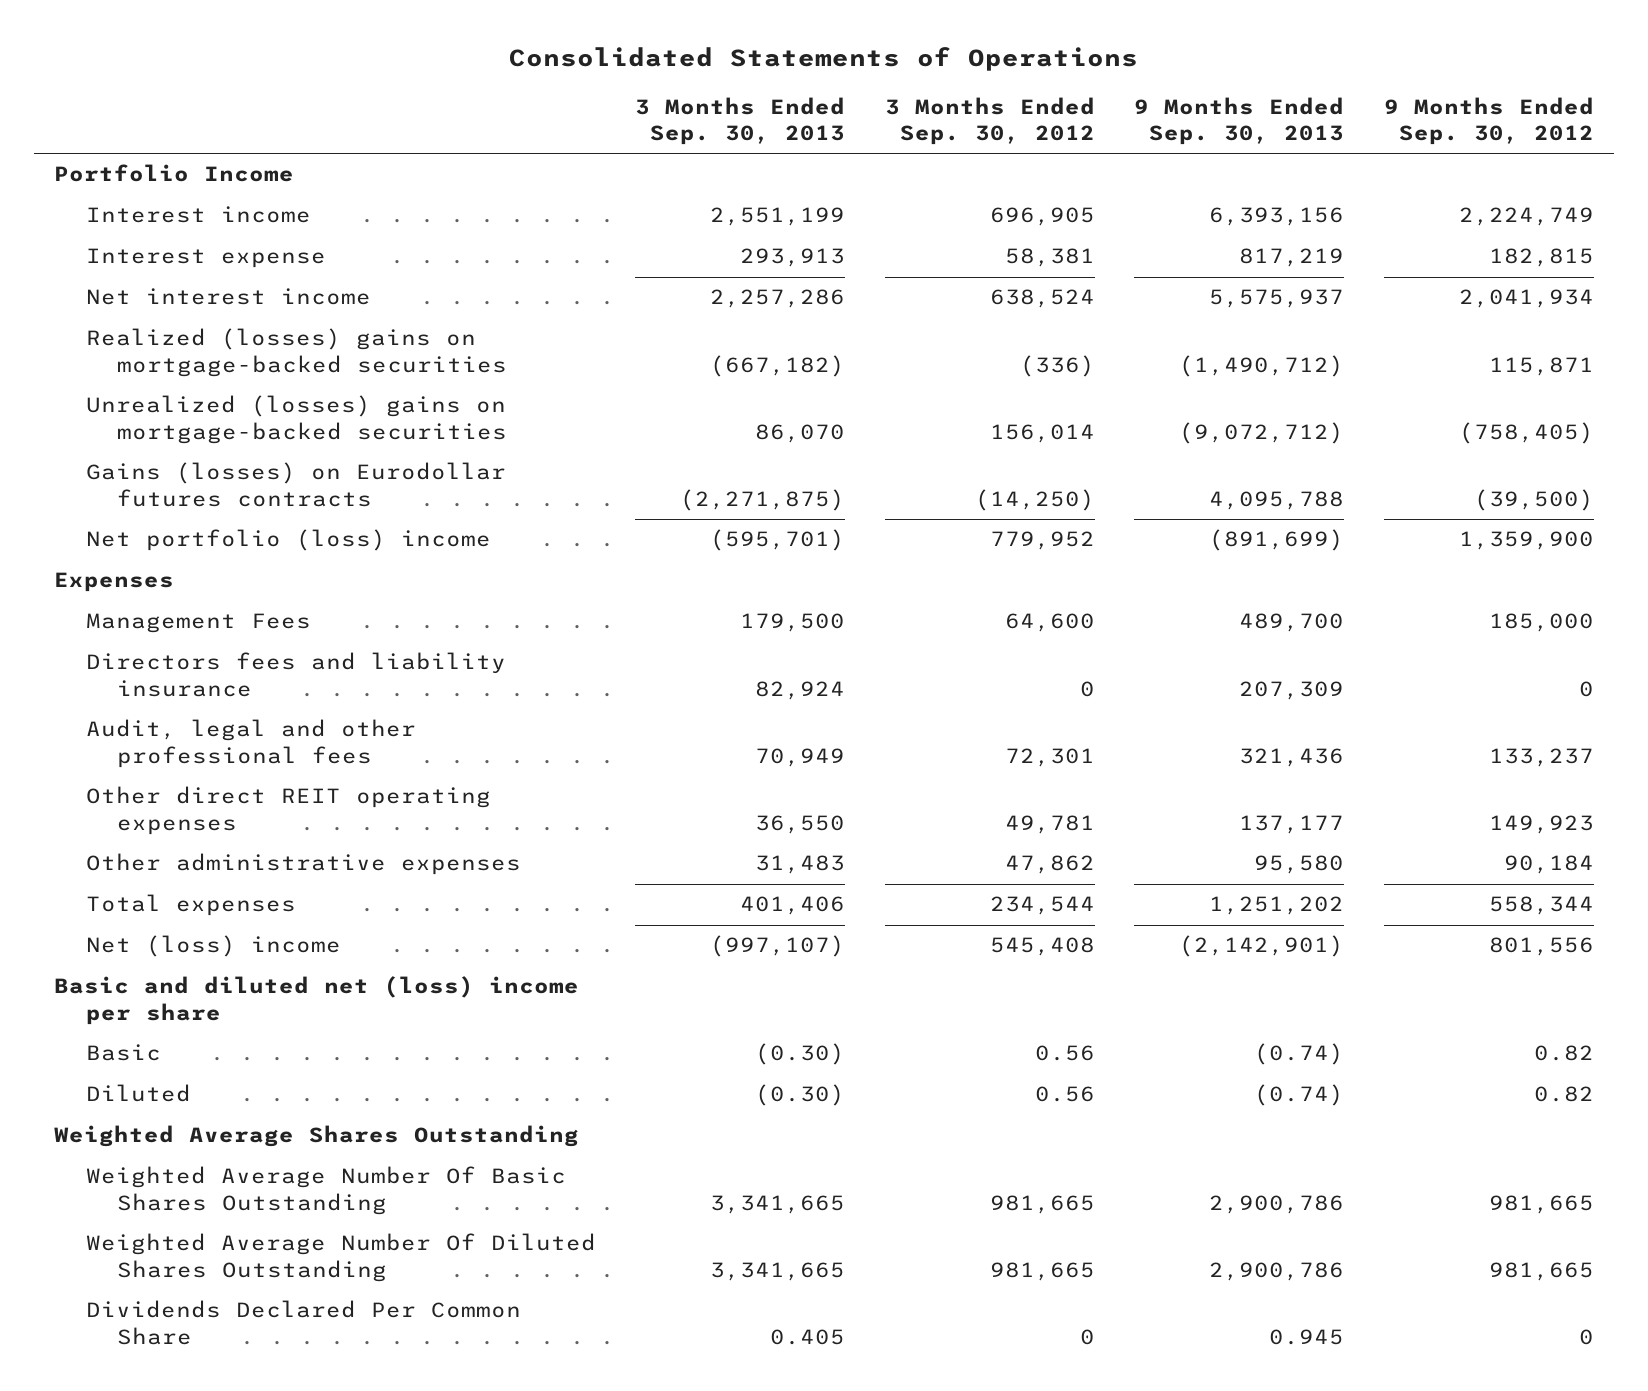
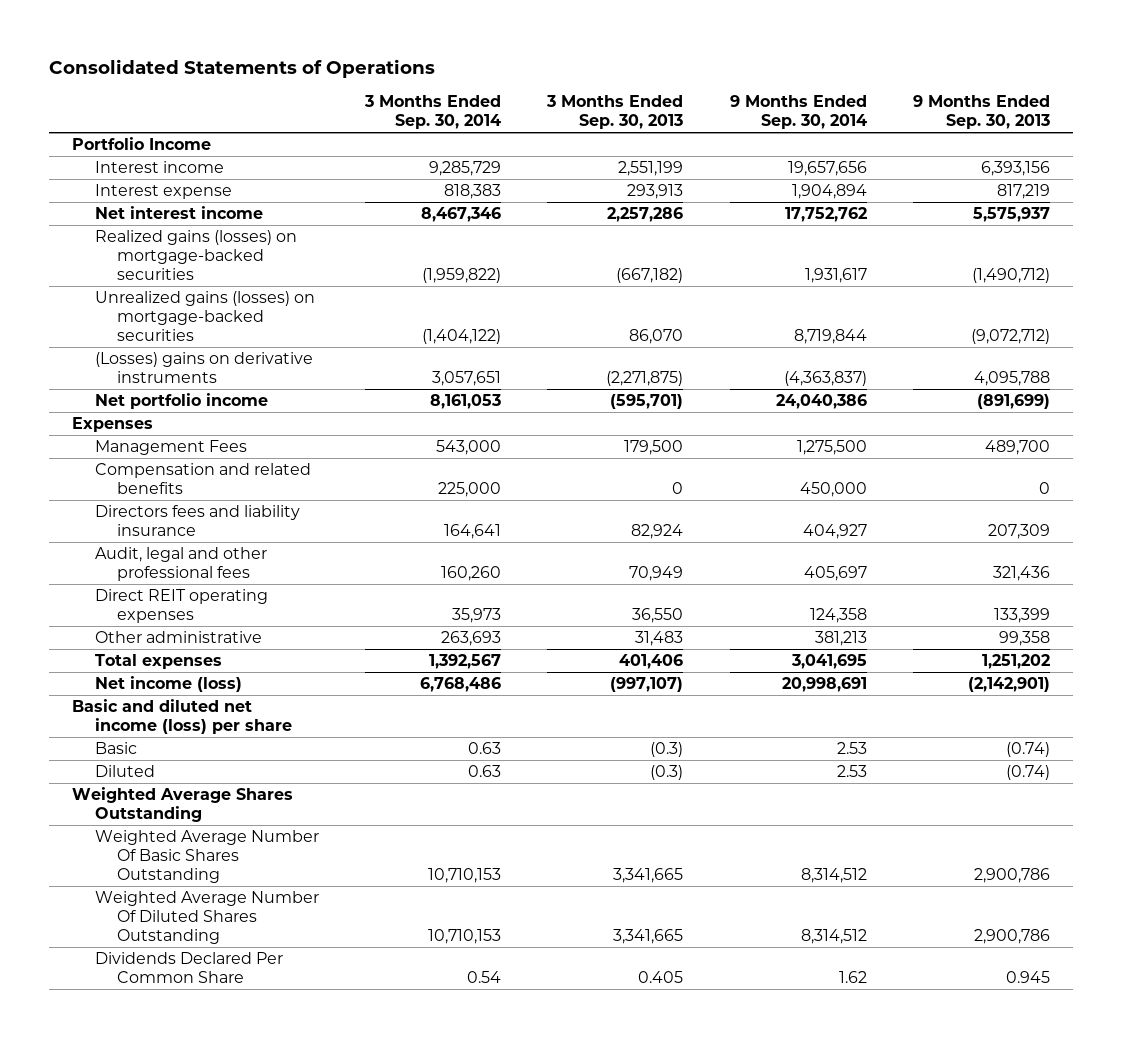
- | 3 Months Ended Sep. 30, 2013 | 3 Months Ended Sep. 30, 2012 | 9 Months Ended Sep. 30, 2013 | 9 Months Ended Sep. 30, 2012
+ | 3 Months Ended Sep. 30, 2014 | 3 Months Ended Sep. 30, 2013 | 9 Months Ended Sep. 30, 2014 | 9 Months Ended Sep. 30, 2013
- Realized (losses) gains on mortgage-backed securities | (667,182) | (336) | (1,490,712) | 115,871
- Unrealized (losses) gains on mortgage-backed securities | 86,070 | 156,014 | (9,072,712) | (758,405)
- Gains (losses) on Eurodollar futures contracts | (2,271,875) | (14,250) | 4,095,788 | (39,500)
- Net portfolio (loss) income | (595,701) | 779,952 | (891,699) | 1,359,900
+ Realized gains (losses) on mortgage-backed securities | (1,959,822) | (667,182) | 1,931,617 | (1,490,712)
+ Unrealized gains (losses) on mortgage-backed securities | (1,404,122) | 86,070 | 8,719,844 | (9,072,712)
+ (Losses) gains on derivative instruments | 3,057,651 | (2,271,875) | (4,363,837) | 4,095,788
+ Net portfolio income | 8,161,053 | (595,701) | 24,040,386 | (891,699)
+ Compensation and related benefits | 225,000 | 0 | 450,000 | 0
- Other direct REIT operating expenses | 36,550 | 49,781 | 137,177 | 149,923
- Other administrative expenses | 31,483 | 47,862 | 95,580 | 90,184
+ Direct REIT operating expenses | 35,973 | 36,550 | 124,358 | 133,399
+ Other administrative | 263,693 | 31,483 | 381,213 | 99,358
- Net (loss) income | (997,107) | 545,408 | (2,142,901) | 801,556
- Basic and diluted net (loss) income per share
- Basic | (0.30) | 0.56 | (0.74) | 0.82
- Diluted | (0.30) | 0.56 | (0.74) | 0.82
+ Net income (loss) | 6,768,486 | (997,107) | 20,998,691 | (2,142,901)
+ Basic and diluted net income (loss) per share
+ Basic | 0.63 | (0.3) | 2.53 | (0.74)
+ Diluted | 0.63 | (0.3) | 2.53 | (0.74)

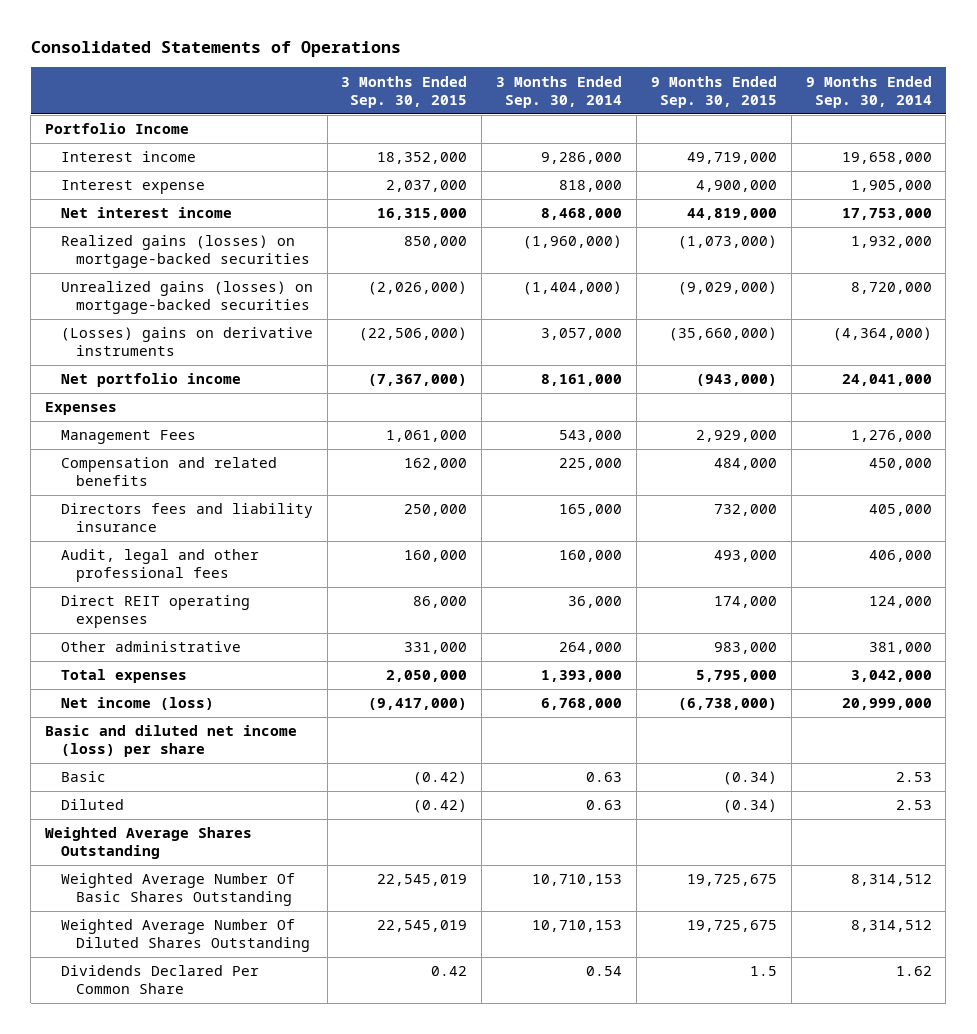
- | 3 Months Ended Sep. 30, 2014 | 3 Months Ended Sep. 30, 2013 | 9 Months Ended Sep. 30, 2014 | 9 Months Ended Sep. 30, 2013
+ | 3 Months Ended Sep. 30, 2015 | 3 Months Ended Sep. 30, 2014 | 9 Months Ended Sep. 30, 2015 | 9 Months Ended Sep. 30, 2014
- Interest income | 9,285,729 | 2,551,199 | 19,657,656 | 6,393,156
- Interest expense | 818,383 | 293,913 | 1,904,894 | 817,219
- Net interest income | 8,467,346 | 2,257,286 | 17,752,762 | 5,575,937
- Realized gains (losses) on mortgage-backed securities | (1,959,822) | (667,182) | 1,931,617 | (1,490,712)
- Unrealized gains (losses) on mortgage-backed securities | (1,404,122) | 86,070 | 8,719,844 | (9,072,712)
- (Losses) gains on derivative instruments | 3,057,651 | (2,271,875) | (4,363,837) | 4,095,788
- Net portfolio income | 8,161,053 | (595,701) | 24,040,386 | (891,699)
+ Interest income | 18,352,000 | 9,286,000 | 49,719,000 | 19,658,000
+ Interest expense | 2,037,000 | 818,000 | 4,900,000 | 1,905,000
+ Net interest income | 16,315,000 | 8,468,000 | 44,819,000 | 17,753,000
+ Realized gains (losses) on mortgage-backed securities | 850,000 | (1,960,000) | (1,073,000) | 1,932,000
+ Unrealized gains (losses) on mortgage-backed securities | (2,026,000) | (1,404,000) | (9,029,000) | 8,720,000
+ (Losses) gains on derivative instruments | (22,506,000) | 3,057,000 | (35,660,000) | (4,364,000)
+ Net portfolio income | (7,367,000) | 8,161,000 | (943,000) | 24,041,000
- Management Fees | 543,000 | 179,500 | 1,275,500 | 489,700
+ Management Fees | 1,061,000 | 543,000 | 2,929,000 | 1,276,000
- Directors fees and liability insurance | 164,641 | 82,924 | 404,927 | 207,309
- Audit, legal and other professional fees | 160,260 | 70,949 | 405,697 | 321,436
- Direct REIT operating expenses | 35,973 | 36,550 | 124,358 | 133,399
- Other administrative | 263,693 | 31,483 | 381,213 | 99,358
- Total expenses | 1,392,567 | 401,406 | 3,041,695 | 1,251,202
- Net income (loss) | 6,768,486 | (997,107) | 20,998,691 | (2,142,901)
+ Directors fees and liability insurance | 250,000 | 165,000 | 732,000 | 405,000
+ Audit, legal and other professional fees | 160,000 | 160,000 | 493,000 | 406,000
+ Direct REIT operating expenses | 86,000 | 36,000 | 174,000 | 124,000
+ Other administrative | 331,000 | 264,000 | 983,000 | 381,000
+ Total expenses | 2,050,000 | 1,393,000 | 5,795,000 | 3,042,000
+ Net income (loss) | (9,417,000) | 6,768,000 | (6,738,000) | 20,999,000

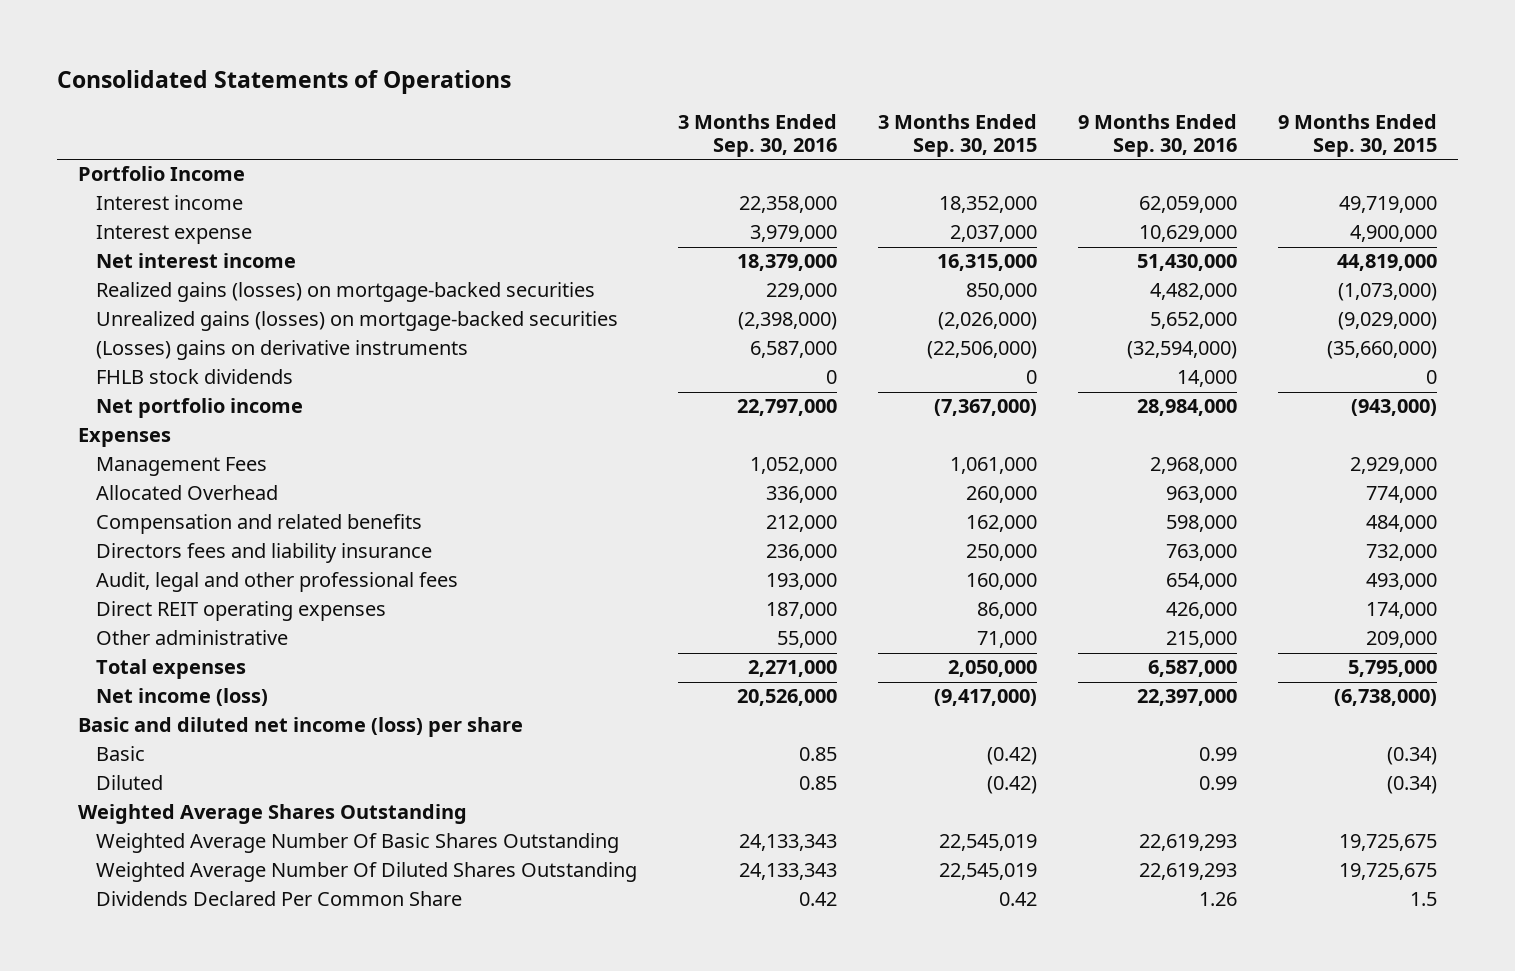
- | 3 Months Ended Sep. 30, 2015 | 3 Months Ended Sep. 30, 2014 | 9 Months Ended Sep. 30, 2015 | 9 Months Ended Sep. 30, 2014
+ | 3 Months Ended Sep. 30, 2016 | 3 Months Ended Sep. 30, 2015 | 9 Months Ended Sep. 30, 2016 | 9 Months Ended Sep. 30, 2015
+ FHLB stock dividends | 0 | 0 | 14,000 | 0
+ Allocated Overhead | 336,000 | 260,000 | 963,000 | 774,000
- Other administrative | 331,000 | 264,000 | 983,000 | 381,000
+ Other administrative | 55,000 | 71,000 | 215,000 | 209,000

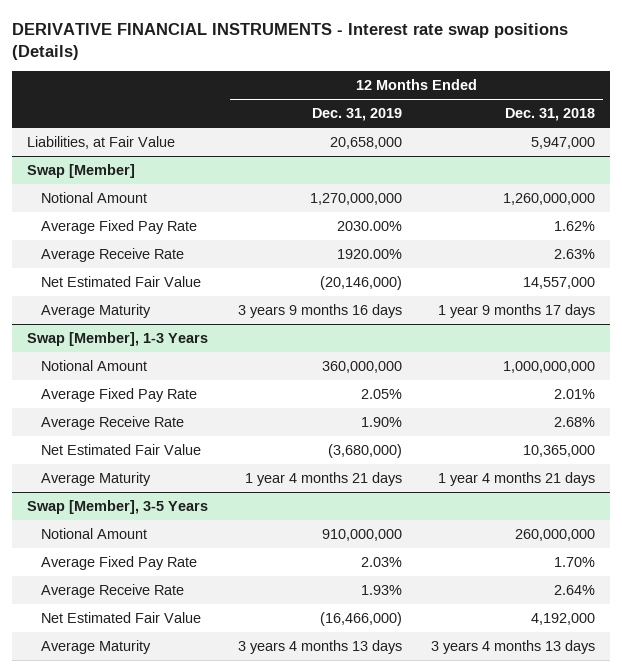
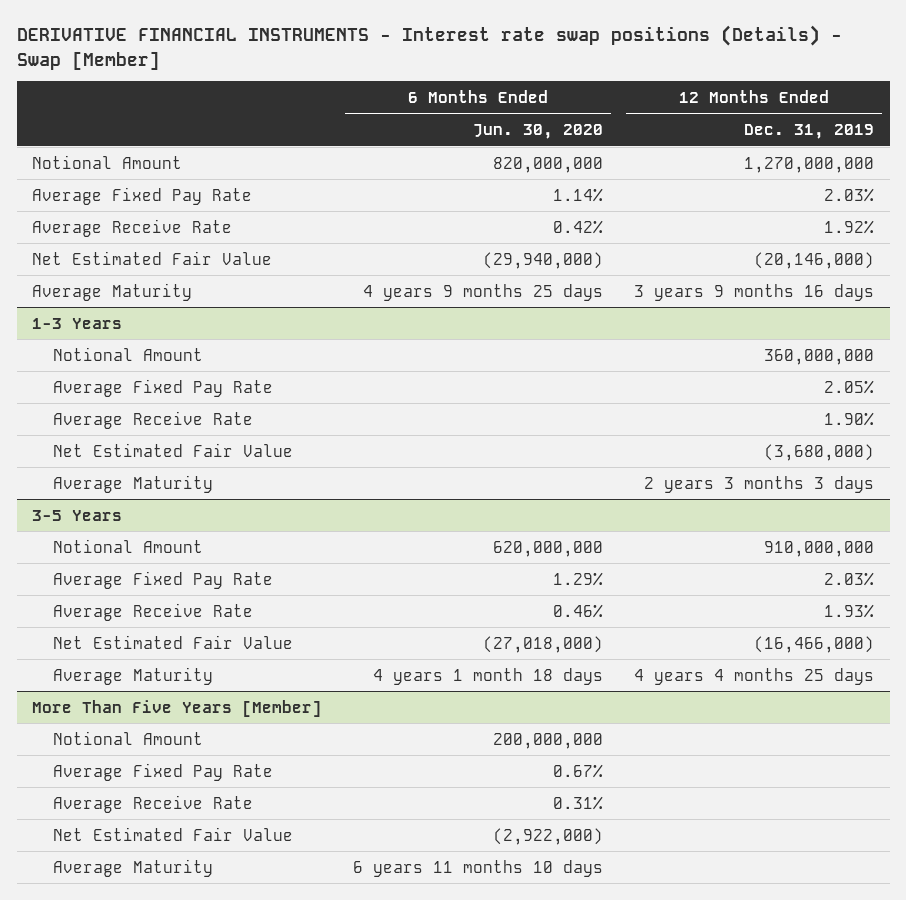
- DERIVATIVE FINANCIAL INSTRUMENTS - Interest rate swap positions (Details)
+ DERIVATIVE FINANCIAL INSTRUMENTS - Interest rate swap positions (Details) - Swap [Member]
- | 12 Months Ended Dec. 31, 2019 | 12 Months Ended Dec. 31, 2018
+ | 6 Months Ended Jun. 30, 2020 | 12 Months Ended Dec. 31, 2019
- Liabilities, at Fair Value | 20,658,000 | 5,947,000
- Swap [Member]
- Average Fixed Pay Rate | 2030.00% | 1.62%
- Average Receive Rate | 1920.00% | 2.63%
+ Average Fixed Pay Rate | 1.14% | 2.03%
+ Average Receive Rate | 0.42% | 1.92%
- Swap [Member], 1-3 Years
+ 1-3 Years
- Average Maturity | 1 year 4 months 21 days | 1 year 4 months 21 days
- Swap [Member], 3-5 Years
+ Average Maturity | | 2 years 3 months 3 days
+ 3-5 Years
- Average Maturity | 3 years 4 months 13 days | 3 years 4 months 13 days
+ Average Maturity | 4 years 1 month 18 days | 4 years 4 months 25 days
+ More Than Five Years [Member]
+ Notional Amount | 200,000,000 |
+ Average Fixed Pay Rate | 0.67% |
+ Average Receive Rate | 0.31% |
+ Net Estimated Fair Value | (2,922,000) |
+ Average Maturity | 6 years 11 months 10 days |

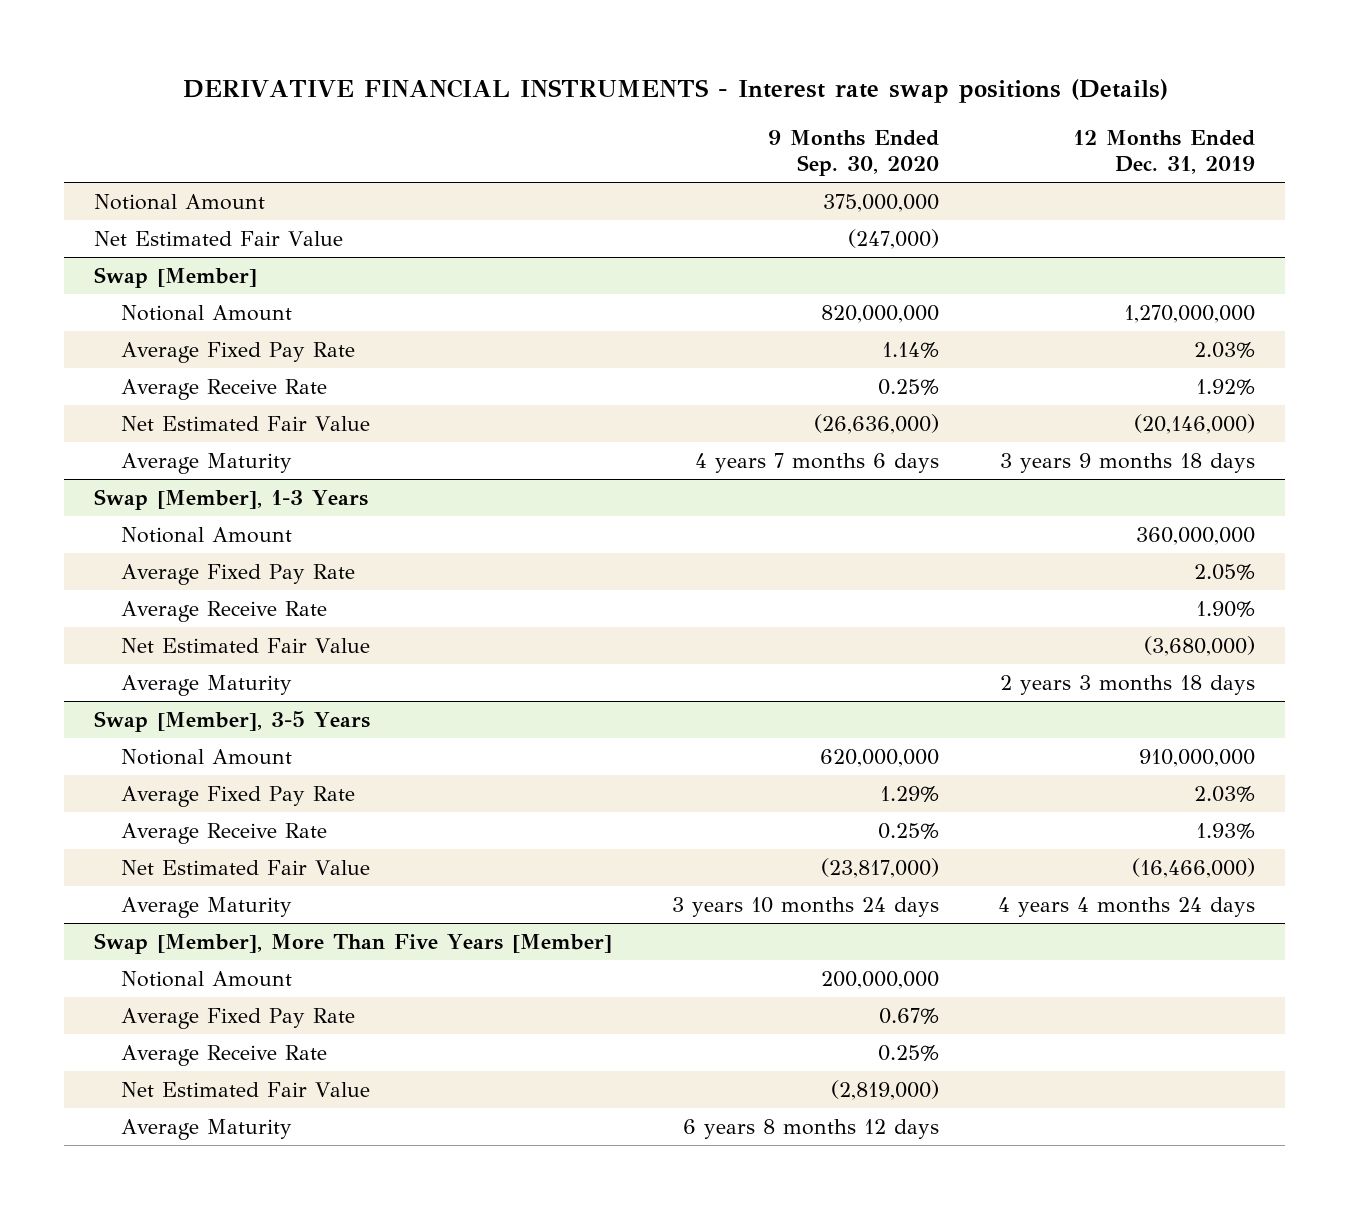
- DERIVATIVE FINANCIAL INSTRUMENTS - Interest rate swap positions (Details) - Swap [Member]
+ DERIVATIVE FINANCIAL INSTRUMENTS - Interest rate swap positions (Details)
- | 6 Months Ended Jun. 30, 2020 | 12 Months Ended Dec. 31, 2019
+ | 9 Months Ended Sep. 30, 2020 | 12 Months Ended Dec. 31, 2019
+ Notional Amount | 375,000,000 |
+ Net Estimated Fair Value | (247,000) |
+ Swap [Member]
- Average Maturity | 4 years 9 months 25 days | 3 years 9 months 16 days
- 1-3 Years
+ Average Maturity | 4 years 7 months 6 days | 3 years 9 months 18 days
+ Swap [Member], 1-3 Years
- Average Maturity | | 2 years 3 months 3 days
- 3-5 Years
+ Average Maturity | | 2 years 3 months 18 days
+ Swap [Member], 3-5 Years
- Average Maturity | 4 years 1 month 18 days | 4 years 4 months 25 days
- More Than Five Years [Member]
+ Average Maturity | 3 years 10 months 24 days | 4 years 4 months 24 days
+ Swap [Member], More Than Five Years [Member]

